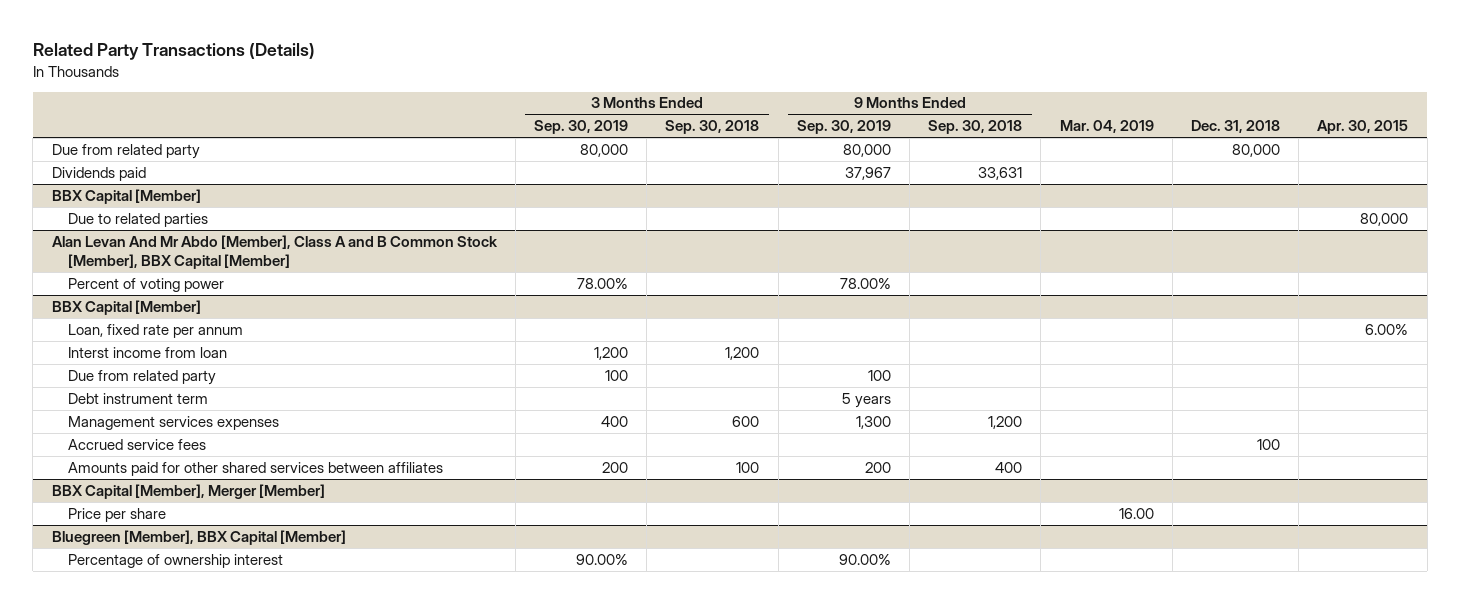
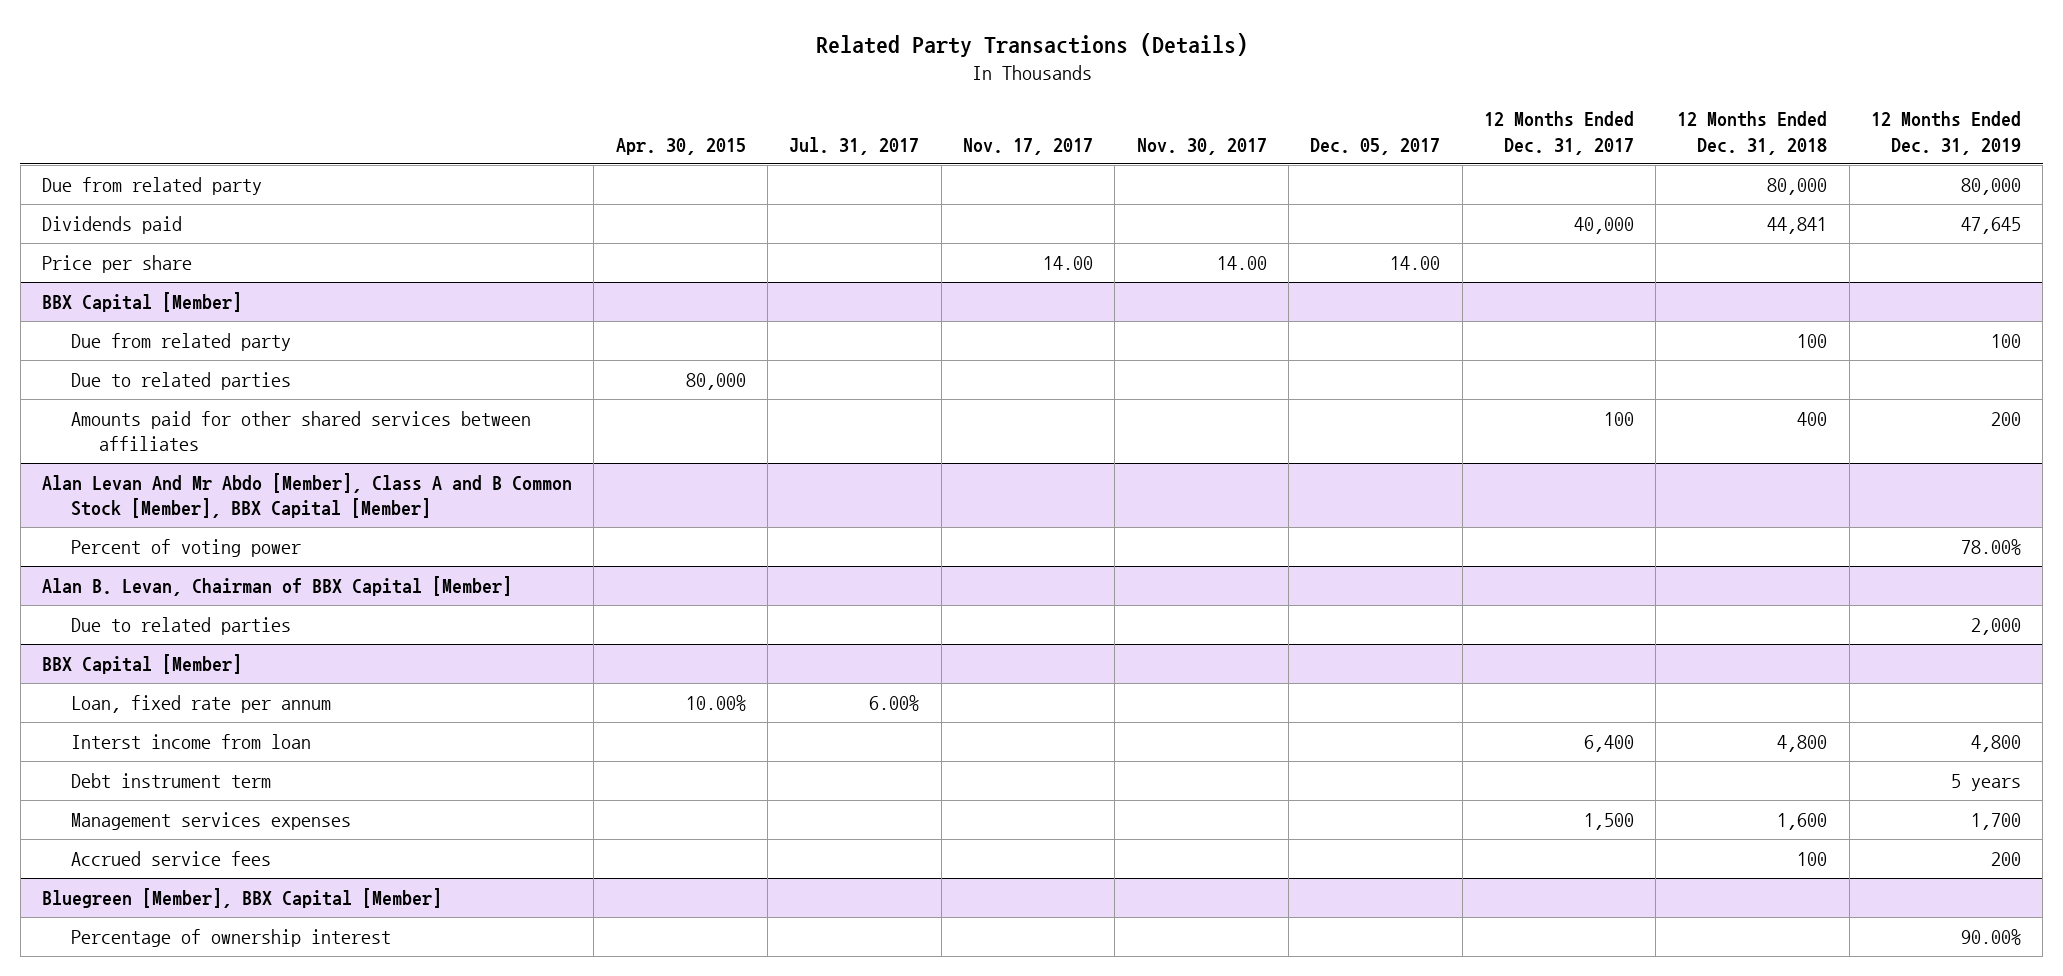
- | 3 Months Ended Sep. 30, 2019 | 3 Months Ended Sep. 30, 2018 | 9 Months Ended Sep. 30, 2019 | 9 Months Ended Sep. 30, 2018 | Mar. 04, 2019 | Dec. 31, 2018 | Apr. 30, 2015
+ | Apr. 30, 2015 | Jul. 31, 2017 | Nov. 17, 2017 | Nov. 30, 2017 | Dec. 05, 2017 | 12 Months Ended Dec. 31, 2017 | 12 Months Ended Dec. 31, 2018 | 12 Months Ended Dec. 31, 2019
+ Price per share | | | 14.00 | 14.00 | 14.00 | | |
@ BBX Capital [Member]
moved up: Due from related party | | | | | | | 100 | 100
moved up: Amounts paid for other shared services between affiliates | | | | | | 100 | 400 | 200
+ Alan B. Levan, Chairman of BBX Capital [Member]
+ Due to related parties | | | | | | | | 2,000
@ BBX Capital [Member]
- Loan, fixed rate per annum | | | | | | | 6.00%
+ Loan, fixed rate per annum | 10.00% | 6.00% | | | | | |
- BBX Capital [Member], Merger [Member]
- Price per share | | | | | 16.00 | |

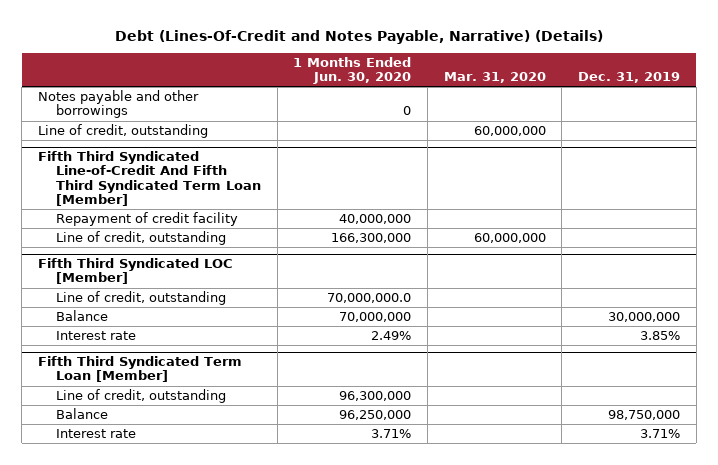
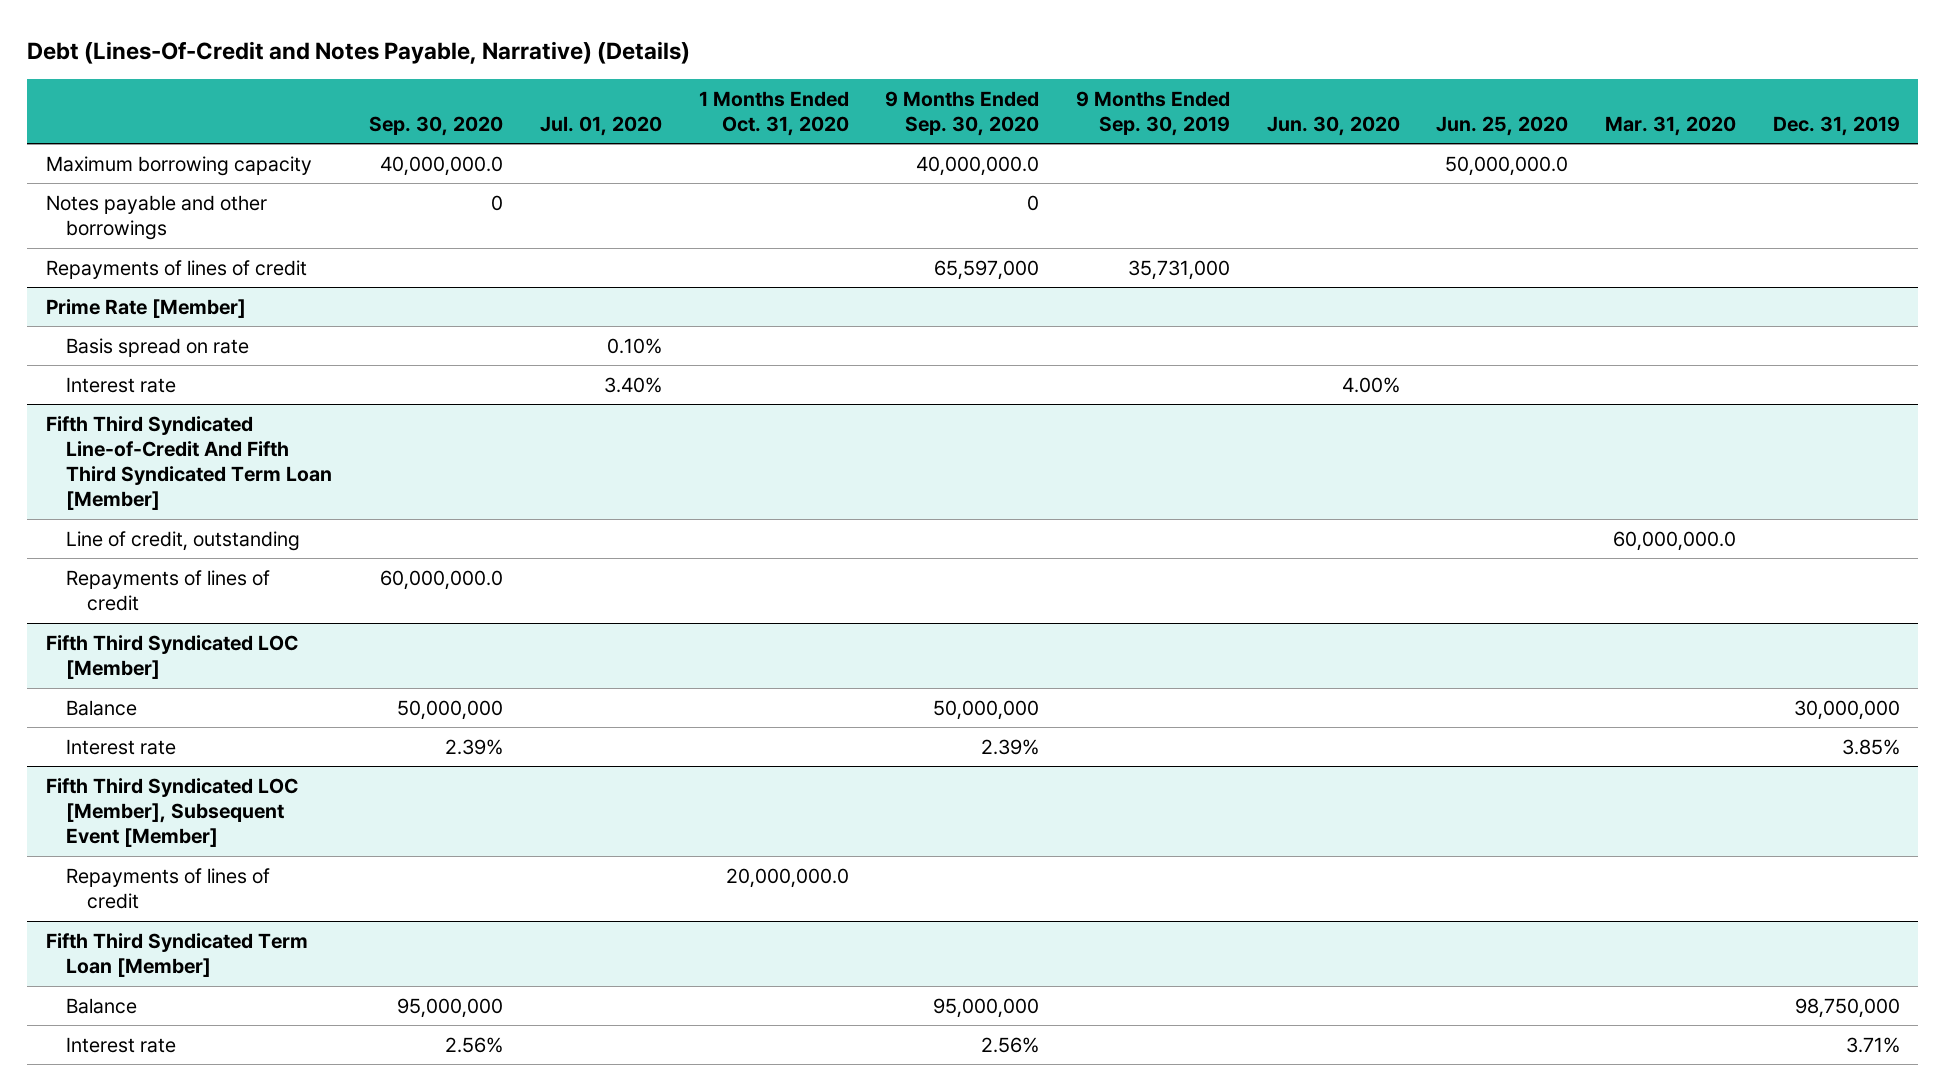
- | 1 Months Ended Jun. 30, 2020 | Mar. 31, 2020 | Dec. 31, 2019
+ | Sep. 30, 2020 | Jul. 01, 2020 | 1 Months Ended Oct. 31, 2020 | 9 Months Ended Sep. 30, 2020 | 9 Months Ended Sep. 30, 2019 | Jun. 30, 2020 | Jun. 25, 2020 | Mar. 31, 2020 | Dec. 31, 2019
+ Maximum borrowing capacity | 40,000,000.0 | | | 40,000,000.0 | | | 50,000,000.0 | |
- Line of credit, outstanding | | 60,000,000 |
+ Repayments of lines of credit | | | | 65,597,000 | 35,731,000 | | | |
+ Prime Rate [Member]
+ Basis spread on rate | | 0.10% | | | | | | |
+ Interest rate | | 3.40% | | | | 4.00% | | |
@ Fifth Third Syndicated Line-of-Credit And Fifth Third Syndicated Term Loan [Member]
- Repayment of credit facility | 40,000,000 | |
- Line of credit, outstanding | 166,300,000 | 60,000,000 |
+ Line of credit, outstanding | | | | | | | | 60,000,000.0 |
+ Repayments of lines of credit | 60,000,000.0 | | | | | | | |
@ Fifth Third Syndicated LOC [Member]
- Line of credit, outstanding | 70,000,000.0 | |
+ Fifth Third Syndicated LOC [Member], Subsequent Event [Member]
+ Repayments of lines of credit | | | 20,000,000.0 | | | | | |
@ Fifth Third Syndicated Term Loan [Member]
- Line of credit, outstanding | 96,300,000 | |

